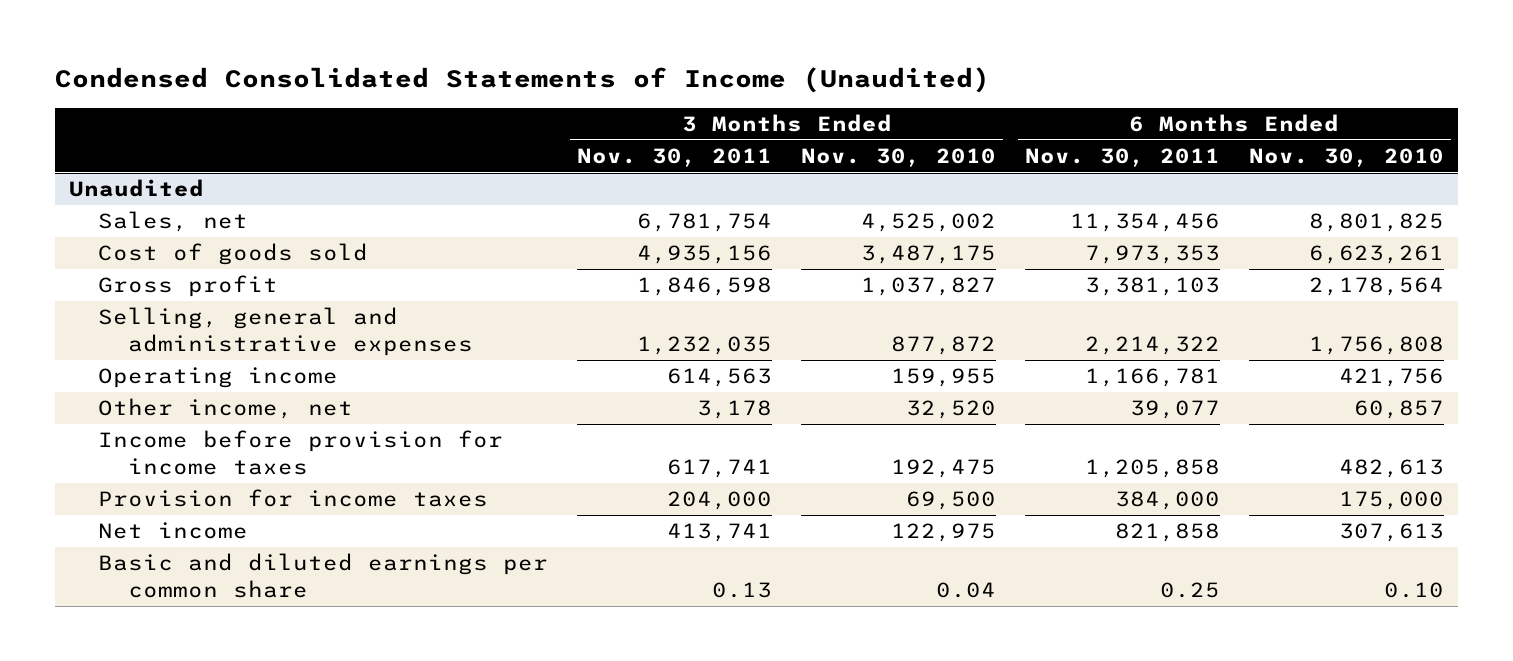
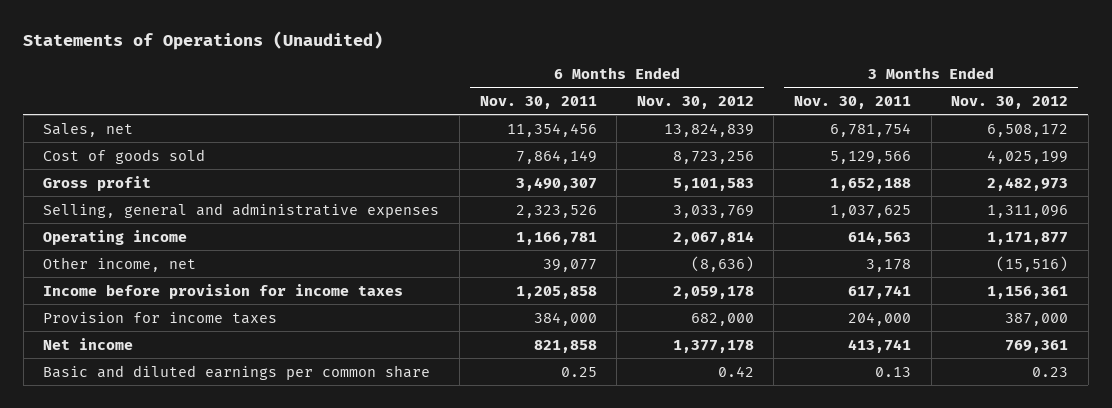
- Condensed Consolidated Statements of Income (Unaudited)
+ Statements of Operations (Unaudited)
- | 3 Months Ended Nov. 30, 2011 | 3 Months Ended Nov. 30, 2010 | 6 Months Ended Nov. 30, 2011 | 6 Months Ended Nov. 30, 2010
+ | 6 Months Ended Nov. 30, 2011 | 6 Months Ended Nov. 30, 2012 | 3 Months Ended Nov. 30, 2011 | 3 Months Ended Nov. 30, 2012
- Unaudited
- Cost of goods sold | 4,935,156 | 3,487,175 | 7,973,353 | 6,623,261
- Gross profit | 1,846,598 | 1,037,827 | 3,381,103 | 2,178,564
- Selling, general and administrative expenses | 1,232,035 | 877,872 | 2,214,322 | 1,756,808
+ Cost of goods sold | 7,864,149 | 8,723,256 | 5,129,566 | 4,025,199
+ Gross profit | 3,490,307 | 5,101,583 | 1,652,188 | 2,482,973
+ Selling, general and administrative expenses | 2,323,526 | 3,033,769 | 1,037,625 | 1,311,096

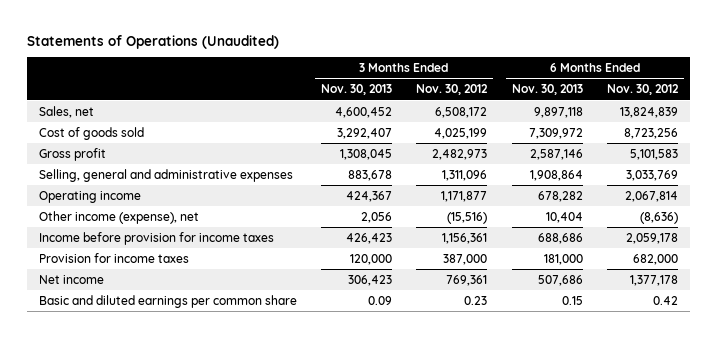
- | 6 Months Ended Nov. 30, 2011 | 6 Months Ended Nov. 30, 2012 | 3 Months Ended Nov. 30, 2011 | 3 Months Ended Nov. 30, 2012
+ | 3 Months Ended Nov. 30, 2013 | 3 Months Ended Nov. 30, 2012 | 6 Months Ended Nov. 30, 2013 | 6 Months Ended Nov. 30, 2012
- Other income, net | 39,077 | (8,636) | 3,178 | (15,516)
+ Other income (expense), net | 2,056 | (15,516) | 10,404 | (8,636)

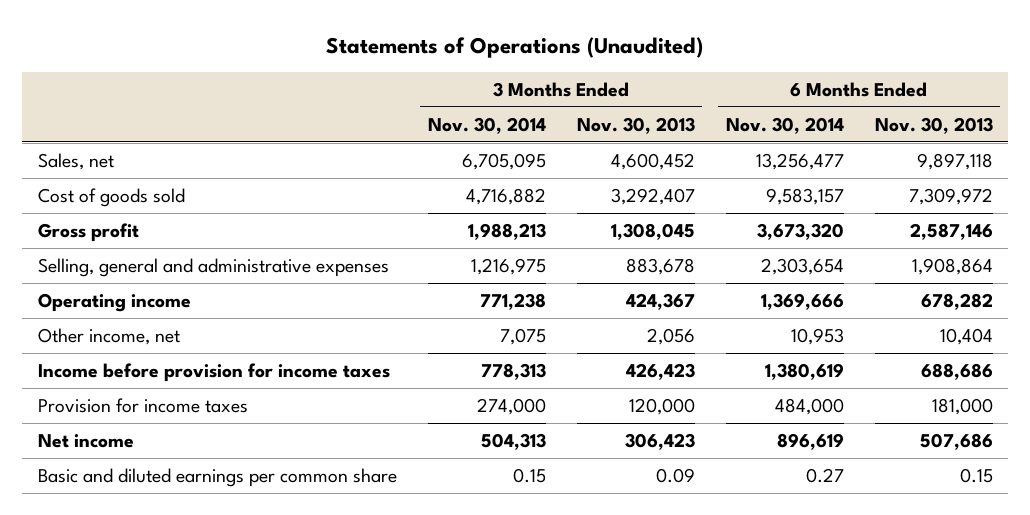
- | 3 Months Ended Nov. 30, 2013 | 3 Months Ended Nov. 30, 2012 | 6 Months Ended Nov. 30, 2013 | 6 Months Ended Nov. 30, 2012
+ | 3 Months Ended Nov. 30, 2014 | 3 Months Ended Nov. 30, 2013 | 6 Months Ended Nov. 30, 2014 | 6 Months Ended Nov. 30, 2013
- Other income (expense), net | 2,056 | (15,516) | 10,404 | (8,636)
+ Other income, net | 7,075 | 2,056 | 10,953 | 10,404

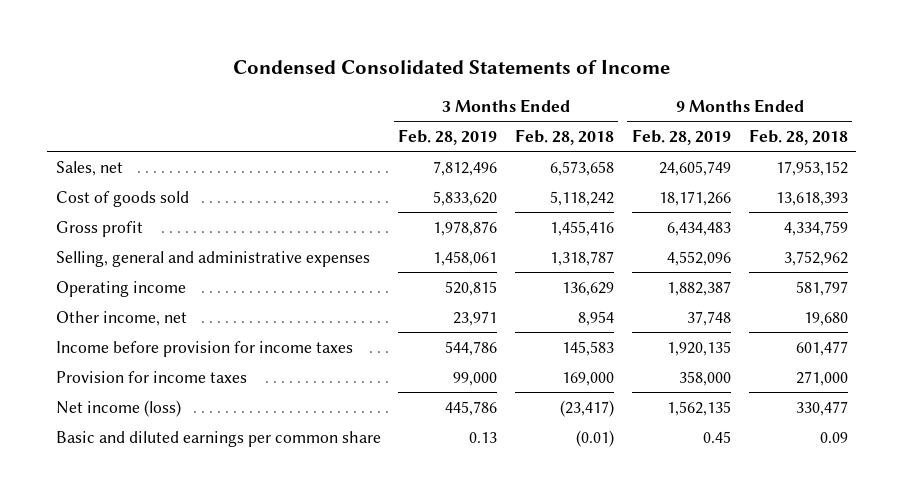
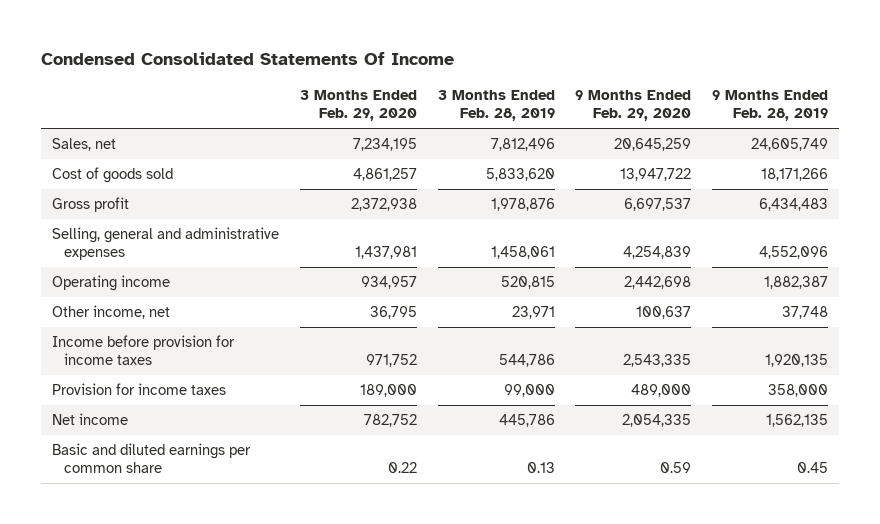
- Condensed Consolidated Statements of Income
+ Condensed Consolidated Statements Of Income
- | 3 Months Ended Feb. 28, 2019 | 3 Months Ended Feb. 28, 2018 | 9 Months Ended Feb. 28, 2019 | 9 Months Ended Feb. 28, 2018
+ | 3 Months Ended Feb. 29, 2020 | 3 Months Ended Feb. 28, 2019 | 9 Months Ended Feb. 29, 2020 | 9 Months Ended Feb. 28, 2019
- Net income (loss) | 445,786 | (23,417) | 1,562,135 | 330,477
+ Net income | 782,752 | 445,786 | 2,054,335 | 1,562,135

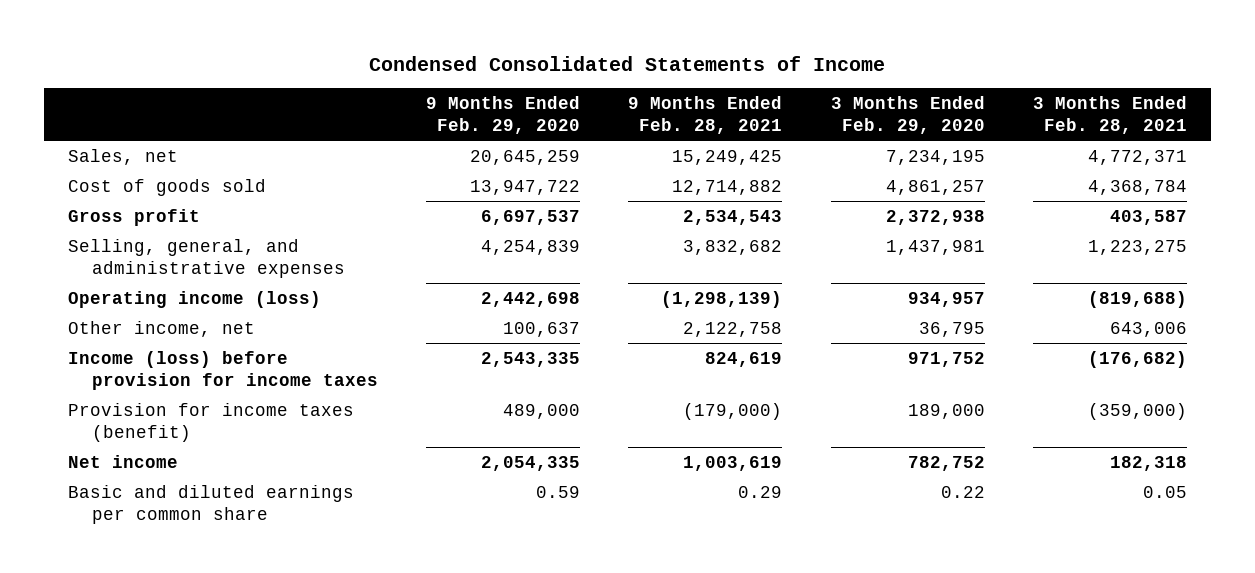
- Condensed Consolidated Statements Of Income
+ Condensed Consolidated Statements of Income
- | 3 Months Ended Feb. 29, 2020 | 3 Months Ended Feb. 28, 2019 | 9 Months Ended Feb. 29, 2020 | 9 Months Ended Feb. 28, 2019
+ | 9 Months Ended Feb. 29, 2020 | 9 Months Ended Feb. 28, 2021 | 3 Months Ended Feb. 29, 2020 | 3 Months Ended Feb. 28, 2021
- Selling, general and administrative expenses | 1,437,981 | 1,458,061 | 4,254,839 | 4,552,096
- Operating income | 934,957 | 520,815 | 2,442,698 | 1,882,387
+ Selling, general, and administrative expenses | 4,254,839 | 3,832,682 | 1,437,981 | 1,223,275
+ Operating income (loss) | 2,442,698 | (1,298,139) | 934,957 | (819,688)
- Income before provision for income taxes | 971,752 | 544,786 | 2,543,335 | 1,920,135
- Provision for income taxes | 189,000 | 99,000 | 489,000 | 358,000
+ Income (loss) before provision for income taxes | 2,543,335 | 824,619 | 971,752 | (176,682)
+ Provision for income taxes (benefit) | 489,000 | (179,000) | 189,000 | (359,000)

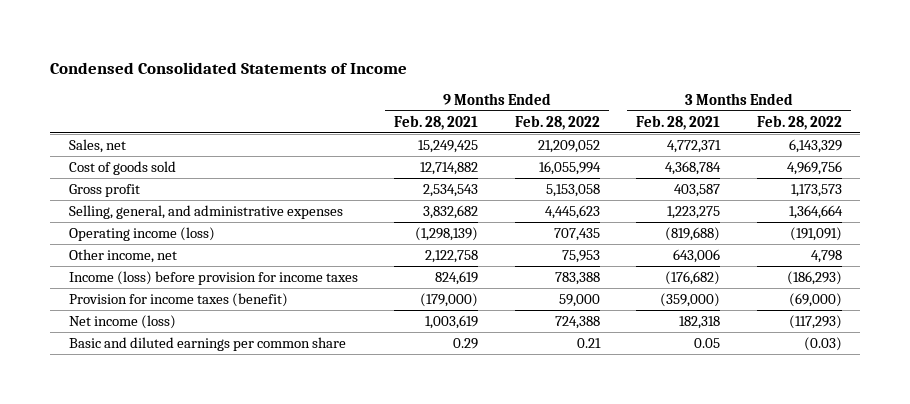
- | 9 Months Ended Feb. 29, 2020 | 9 Months Ended Feb. 28, 2021 | 3 Months Ended Feb. 29, 2020 | 3 Months Ended Feb. 28, 2021
+ | 9 Months Ended Feb. 28, 2021 | 9 Months Ended Feb. 28, 2022 | 3 Months Ended Feb. 28, 2021 | 3 Months Ended Feb. 28, 2022
- Net income | 2,054,335 | 1,003,619 | 782,752 | 182,318
+ Net income (loss) | 1,003,619 | 724,388 | 182,318 | (117,293)

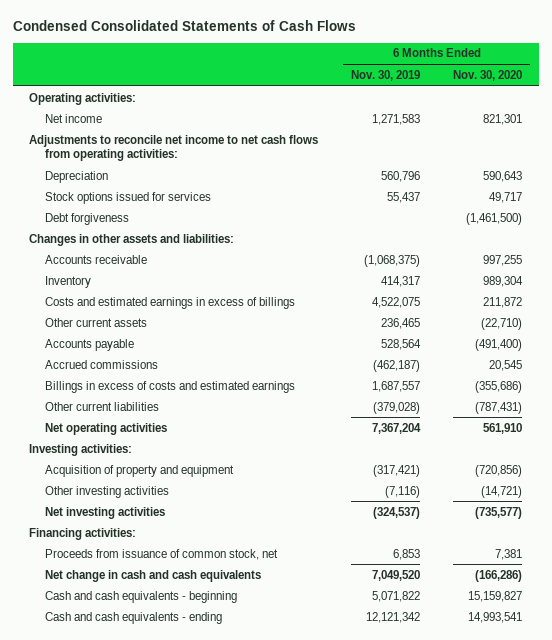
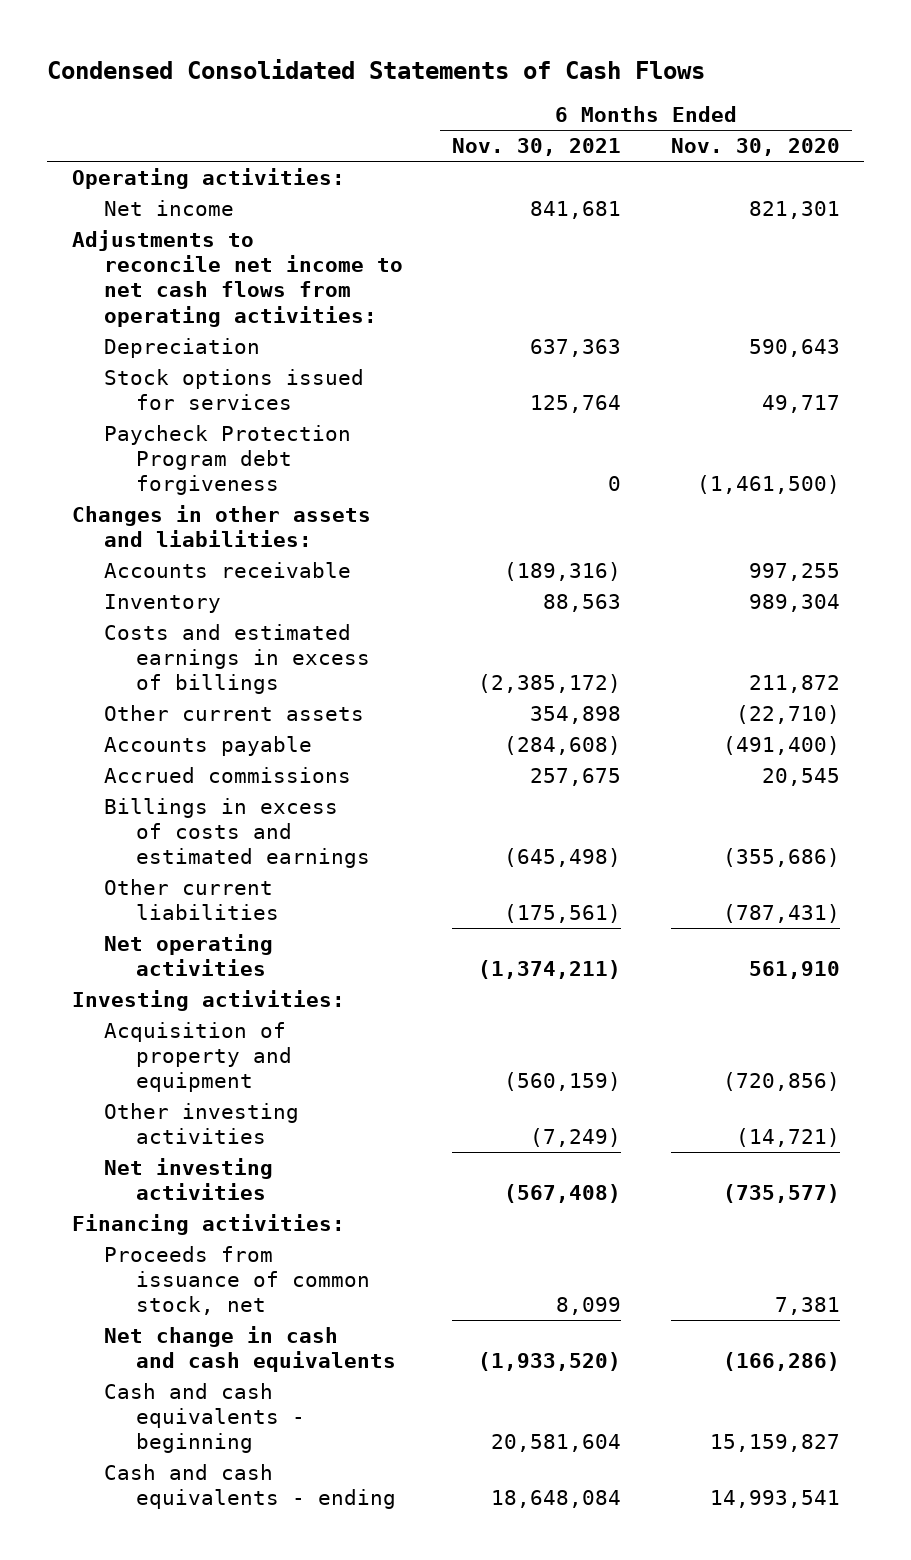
- | 6 Months Ended Nov. 30, 2019 | 6 Months Ended Nov. 30, 2020
+ | 6 Months Ended Nov. 30, 2021 | 6 Months Ended Nov. 30, 2020
- Debt forgiveness | | (1,461,500)
+ Paycheck Protection Program debt forgiveness | 0 | (1,461,500)

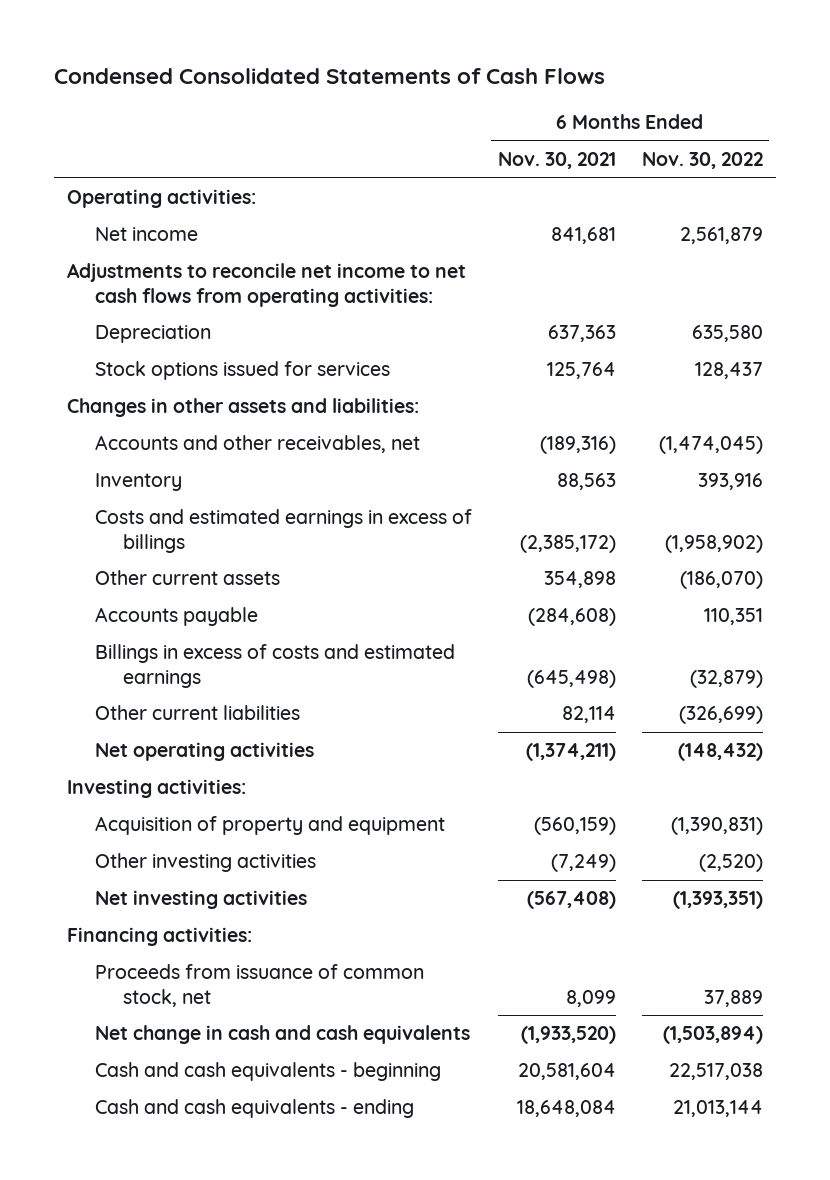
- | 6 Months Ended Nov. 30, 2021 | 6 Months Ended Nov. 30, 2020
+ | 6 Months Ended Nov. 30, 2021 | 6 Months Ended Nov. 30, 2022
- Paycheck Protection Program debt forgiveness | 0 | (1,461,500)
- Accounts receivable | (189,316) | 997,255
+ Accounts and other receivables, net | (189,316) | (1,474,045)
- Accrued commissions | 257,675 | 20,545
- Other current liabilities | (175,561) | (787,431)
+ Other current liabilities | 82,114 | (326,699)

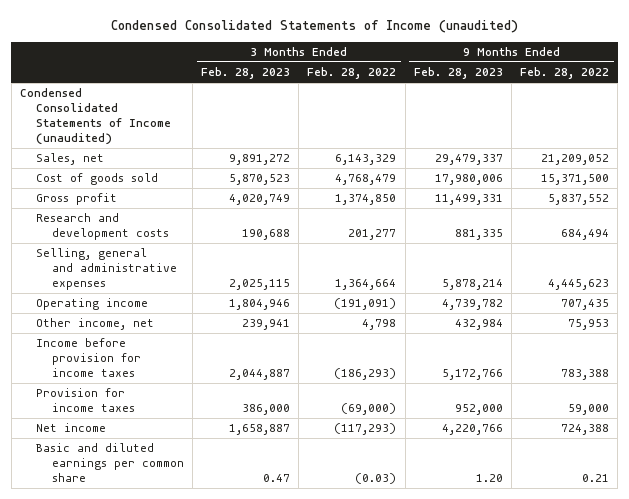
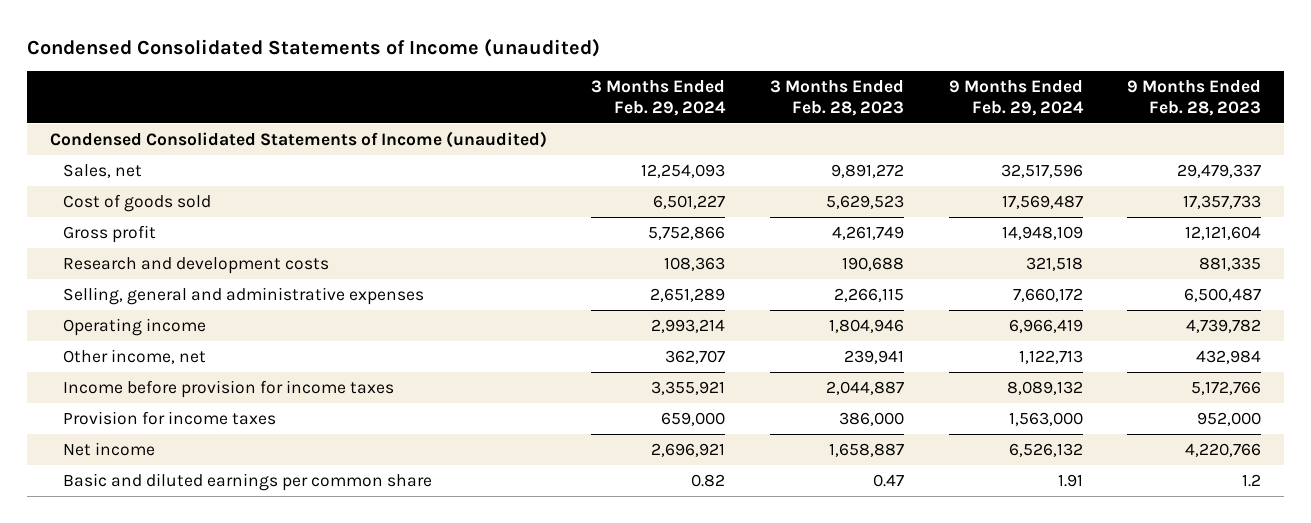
- | 3 Months Ended Feb. 28, 2023 | 3 Months Ended Feb. 28, 2022 | 9 Months Ended Feb. 28, 2023 | 9 Months Ended Feb. 28, 2022
+ | 3 Months Ended Feb. 29, 2024 | 3 Months Ended Feb. 28, 2023 | 9 Months Ended Feb. 29, 2024 | 9 Months Ended Feb. 28, 2023
- Cost of goods sold | 5,870,523 | 4,768,479 | 17,980,006 | 15,371,500
- Gross profit | 4,020,749 | 1,374,850 | 11,499,331 | 5,837,552
+ Cost of goods sold | 6,501,227 | 5,629,523 | 17,569,487 | 17,357,733
+ Gross profit | 5,752,866 | 4,261,749 | 14,948,109 | 12,121,604
- Selling, general and administrative expenses | 2,025,115 | 1,364,664 | 5,878,214 | 4,445,623
+ Selling, general and administrative expenses | 2,651,289 | 2,266,115 | 7,660,172 | 6,500,487
- Basic and diluted earnings per common share | 0.47 | (0.03) | 1.20 | 0.21
+ Basic and diluted earnings per common share | 0.82 | 0.47 | 1.91 | 1.2

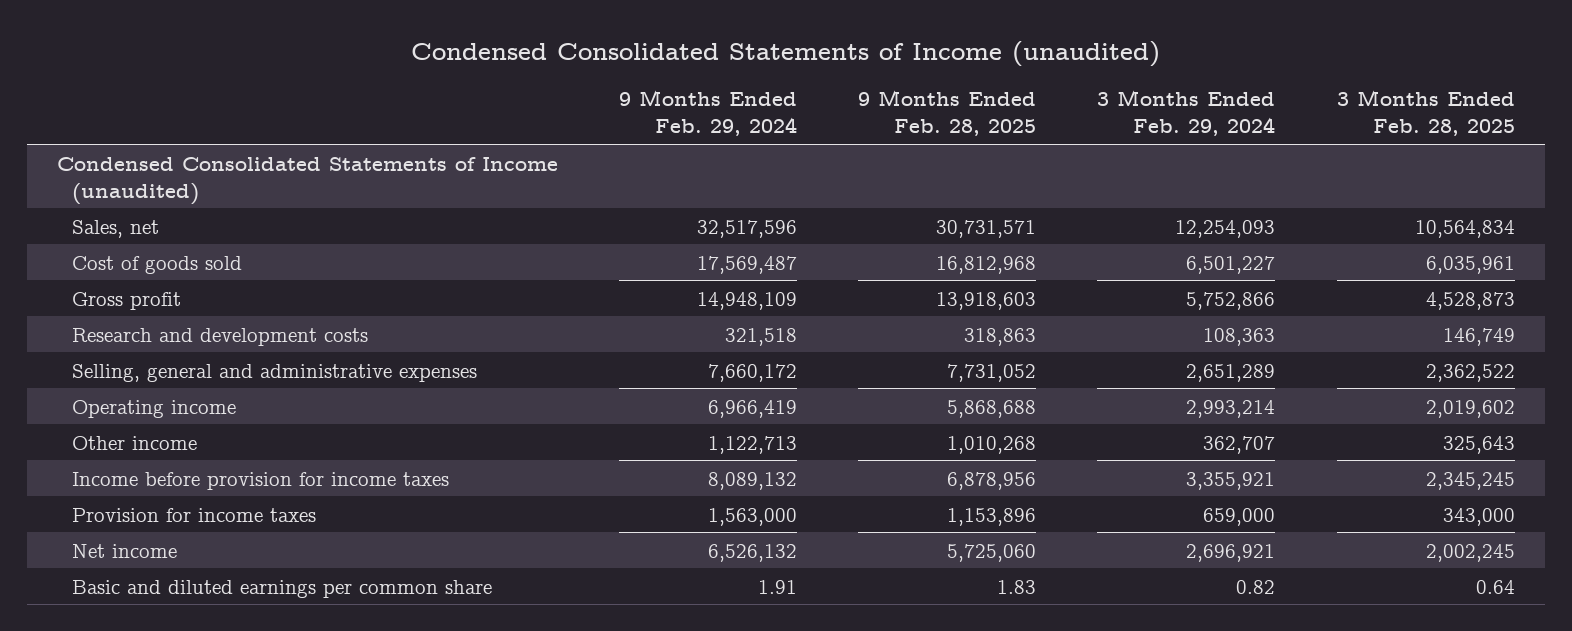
- | 3 Months Ended Feb. 29, 2024 | 3 Months Ended Feb. 28, 2023 | 9 Months Ended Feb. 29, 2024 | 9 Months Ended Feb. 28, 2023
+ | 9 Months Ended Feb. 29, 2024 | 9 Months Ended Feb. 28, 2025 | 3 Months Ended Feb. 29, 2024 | 3 Months Ended Feb. 28, 2025
- Other income, net | 362,707 | 239,941 | 1,122,713 | 432,984
+ Other income | 1,122,713 | 1,010,268 | 362,707 | 325,643

